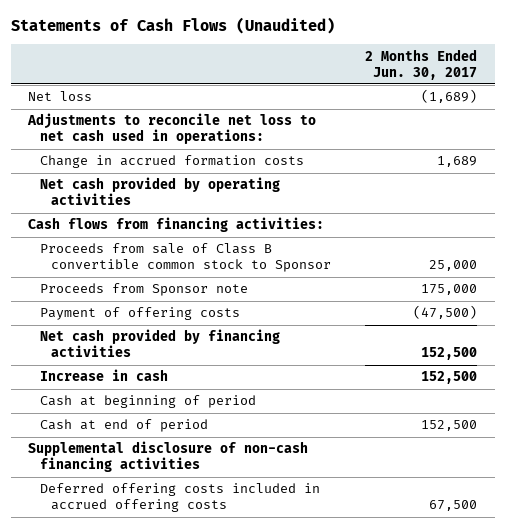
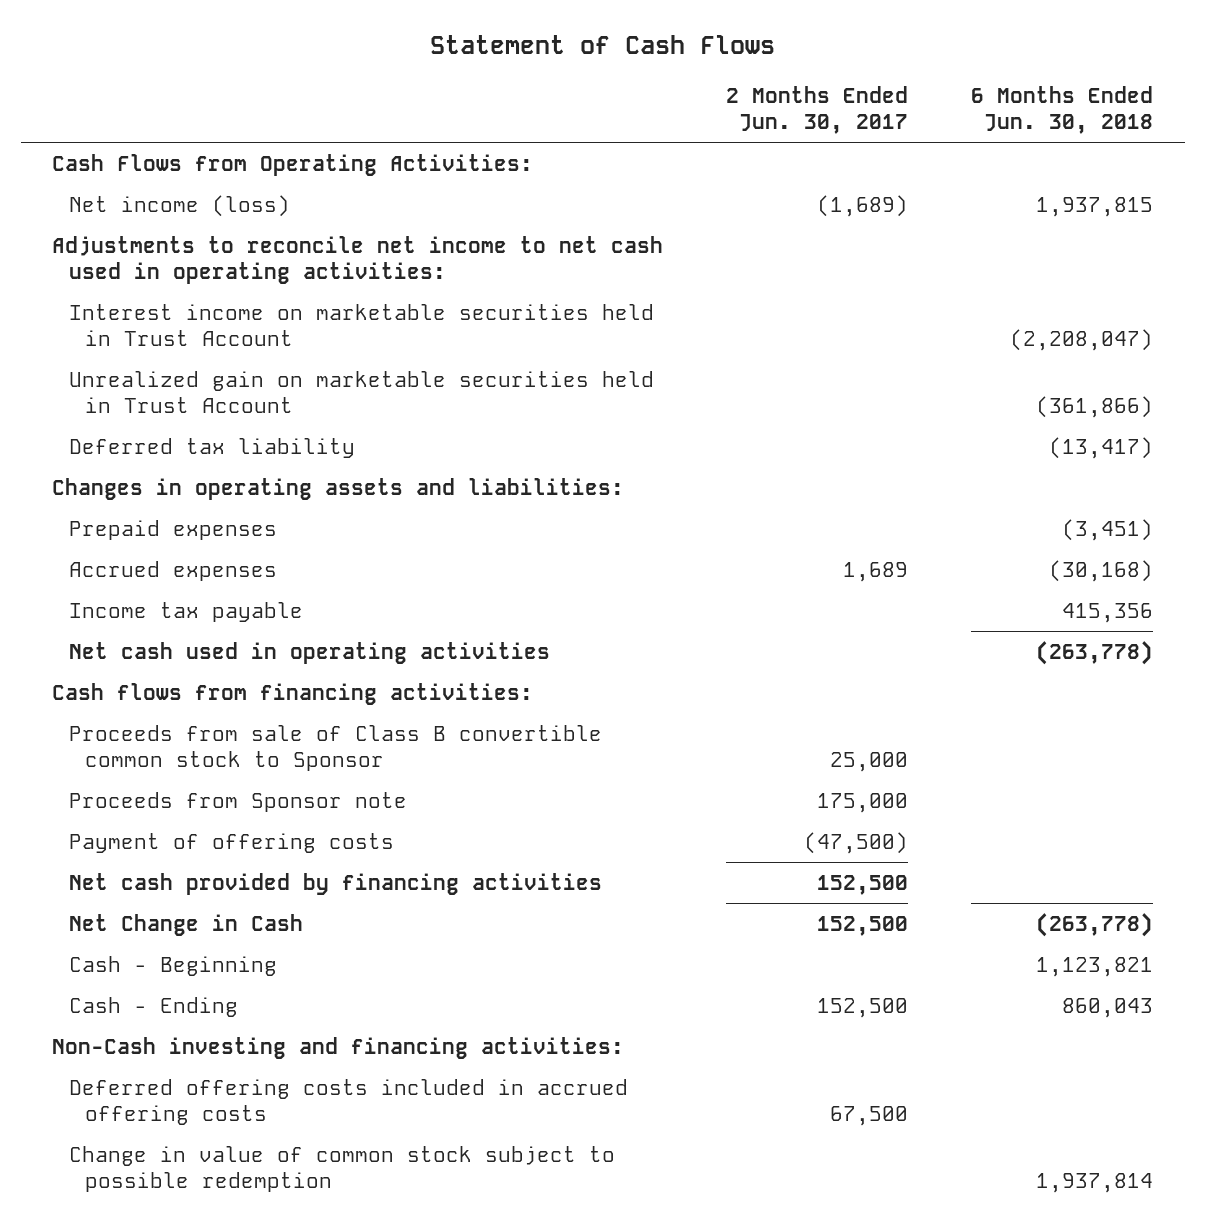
- Statements of Cash Flows (Unaudited)
+ Statement of Cash Flows
- | 2 Months Ended Jun. 30, 2017
+ | 2 Months Ended Jun. 30, 2017 | 6 Months Ended Jun. 30, 2018
- Net loss | (1,689)
- Adjustments to reconcile net loss to net cash used in operations:
- Change in accrued formation costs | 1,689
- Net cash provided by operating activities
+ Cash Flows from Operating Activities:
+ Net income (loss) | (1,689) | 1,937,815
+ Adjustments to reconcile net income to net cash used in operating activities:
+ Interest income on marketable securities held in Trust Account | | (2,208,047)
+ Unrealized gain on marketable securities held in Trust Account | | (361,866)
+ Deferred tax liability | | (13,417)
+ Changes in operating assets and liabilities:
+ Prepaid expenses | | (3,451)
+ Accrued expenses | 1,689 | (30,168)
+ Income tax payable | | 415,356
+ Net cash used in operating activities | | (263,778)
- Increase in cash | 152,500
- Cash at beginning of period
- Cash at end of period | 152,500
- Supplemental disclosure of non-cash financing activities
+ Net Change in Cash | 152,500 | (263,778)
+ Cash - Beginning | | 1,123,821
+ Cash - Ending | 152,500 | 860,043
+ Non-Cash investing and financing activities:
+ Change in value of common stock subject to possible redemption | | 1,937,814

